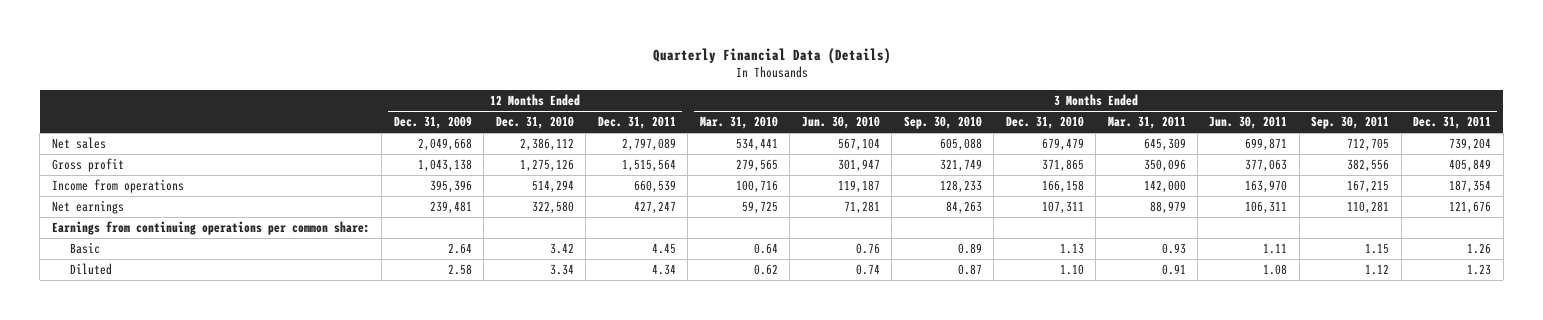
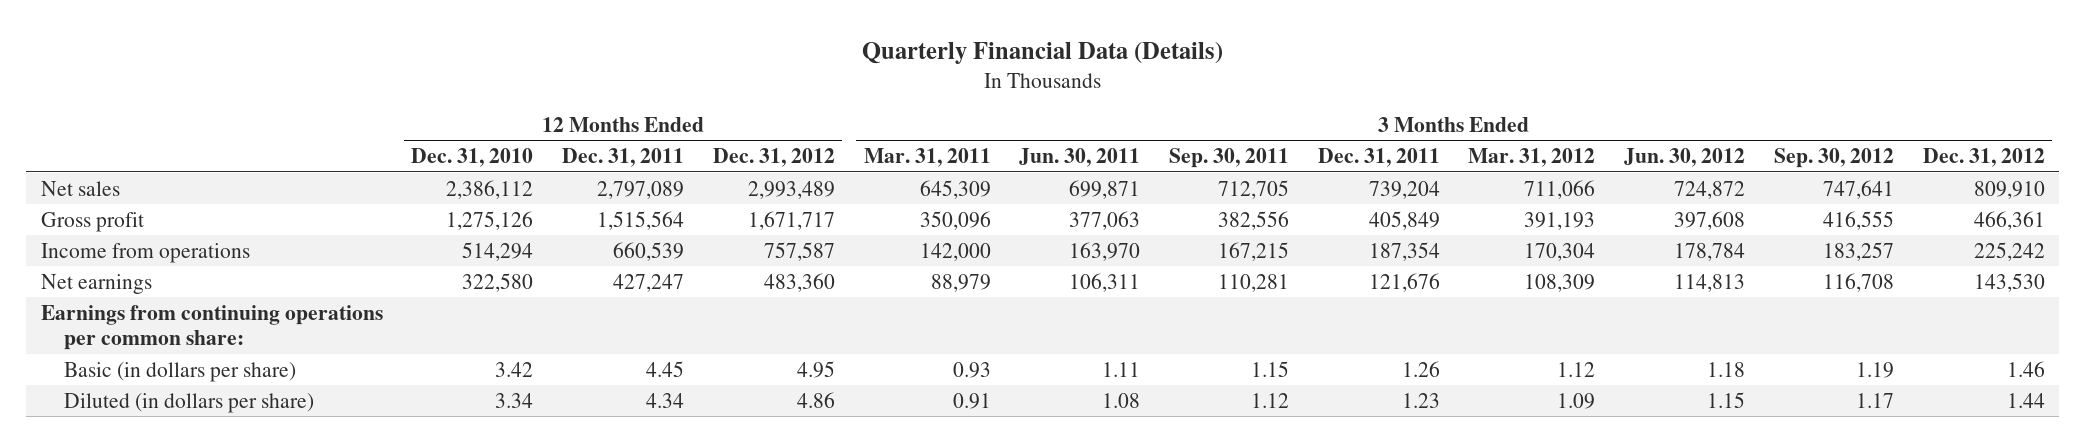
- | 12 Months Ended Dec. 31, 2009 | 12 Months Ended Dec. 31, 2010 | 12 Months Ended Dec. 31, 2011 | 3 Months Ended Mar. 31, 2010 | 3 Months Ended Jun. 30, 2010 | 3 Months Ended Sep. 30, 2010 | 3 Months Ended Dec. 31, 2010 | 3 Months Ended Mar. 31, 2011 | 3 Months Ended Jun. 30, 2011 | 3 Months Ended Sep. 30, 2011 | 3 Months Ended Dec. 31, 2011
+ | 12 Months Ended Dec. 31, 2010 | 12 Months Ended Dec. 31, 2011 | 12 Months Ended Dec. 31, 2012 | 3 Months Ended Mar. 31, 2011 | 3 Months Ended Jun. 30, 2011 | 3 Months Ended Sep. 30, 2011 | 3 Months Ended Dec. 31, 2011 | 3 Months Ended Mar. 31, 2012 | 3 Months Ended Jun. 30, 2012 | 3 Months Ended Sep. 30, 2012 | 3 Months Ended Dec. 31, 2012
- Basic | 2.64 | 3.42 | 4.45 | 0.64 | 0.76 | 0.89 | 1.13 | 0.93 | 1.11 | 1.15 | 1.26
- Diluted | 2.58 | 3.34 | 4.34 | 0.62 | 0.74 | 0.87 | 1.10 | 0.91 | 1.08 | 1.12 | 1.23
+ Basic (in dollars per share) | 3.42 | 4.45 | 4.95 | 0.93 | 1.11 | 1.15 | 1.26 | 1.12 | 1.18 | 1.19 | 1.46
+ Diluted (in dollars per share) | 3.34 | 4.34 | 4.86 | 0.91 | 1.08 | 1.12 | 1.23 | 1.09 | 1.15 | 1.17 | 1.44

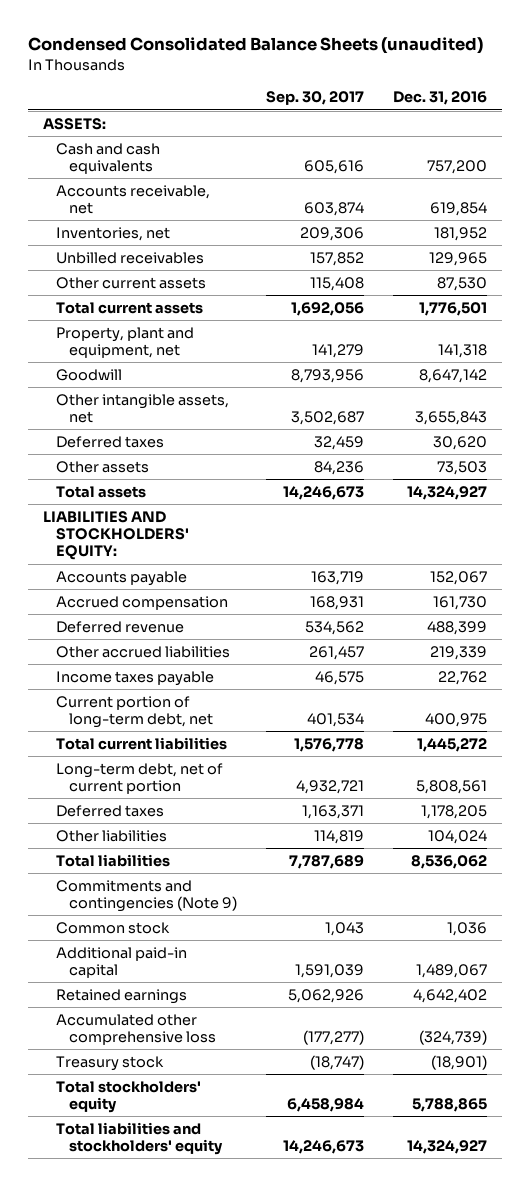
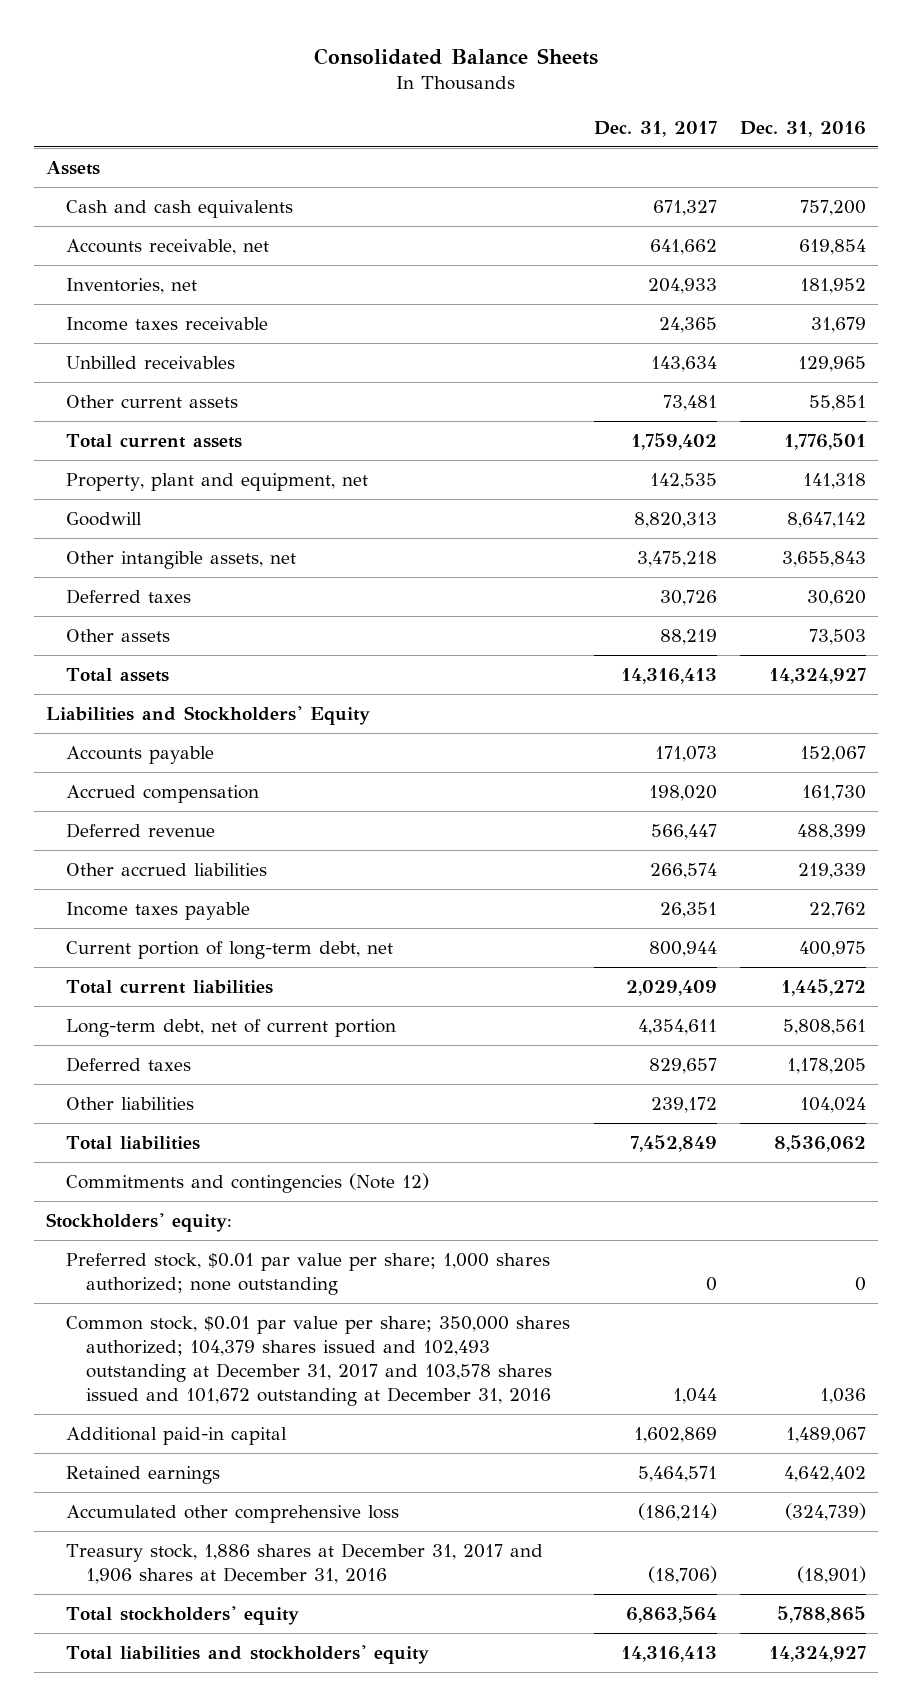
- Condensed Consolidated Balance Sheets (unaudited)
+ Consolidated Balance Sheets
- | Sep. 30, 2017 | Dec. 31, 2016
+ | Dec. 31, 2017 | Dec. 31, 2016
- ASSETS:
+ Assets
+ Income taxes receivable | 24,365 | 31,679
- Other current assets | 115,408 | 87,530
+ Other current assets | 73,481 | 55,851
- LIABILITIES AND STOCKHOLDERS' EQUITY:
+ Liabilities and Stockholders' Equity
- Commitments and contingencies (Note 9)
- Common stock | 1,043 | 1,036
+ Commitments and contingencies (Note 12)
+ Stockholders' equity:
+ Preferred stock, $0.01 par value per share; 1,000 shares authorized; none outstanding | 0 | 0
+ Common stock, $0.01 par value per share; 350,000 shares authorized; 104,379 shares issued and 102,493 outstanding at December 31, 2017 and 103,578 shares issued and 101,672 outstanding at December 31, 2016 | 1,044 | 1,036
- Treasury stock | (18,747) | (18,901)
+ Treasury stock, 1,886 shares at December 31, 2017 and 1,906 shares at December 31, 2016 | (18,706) | (18,901)

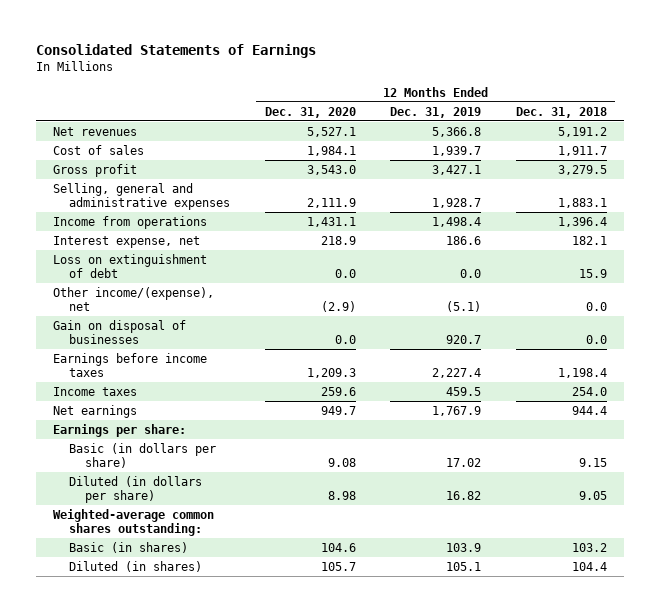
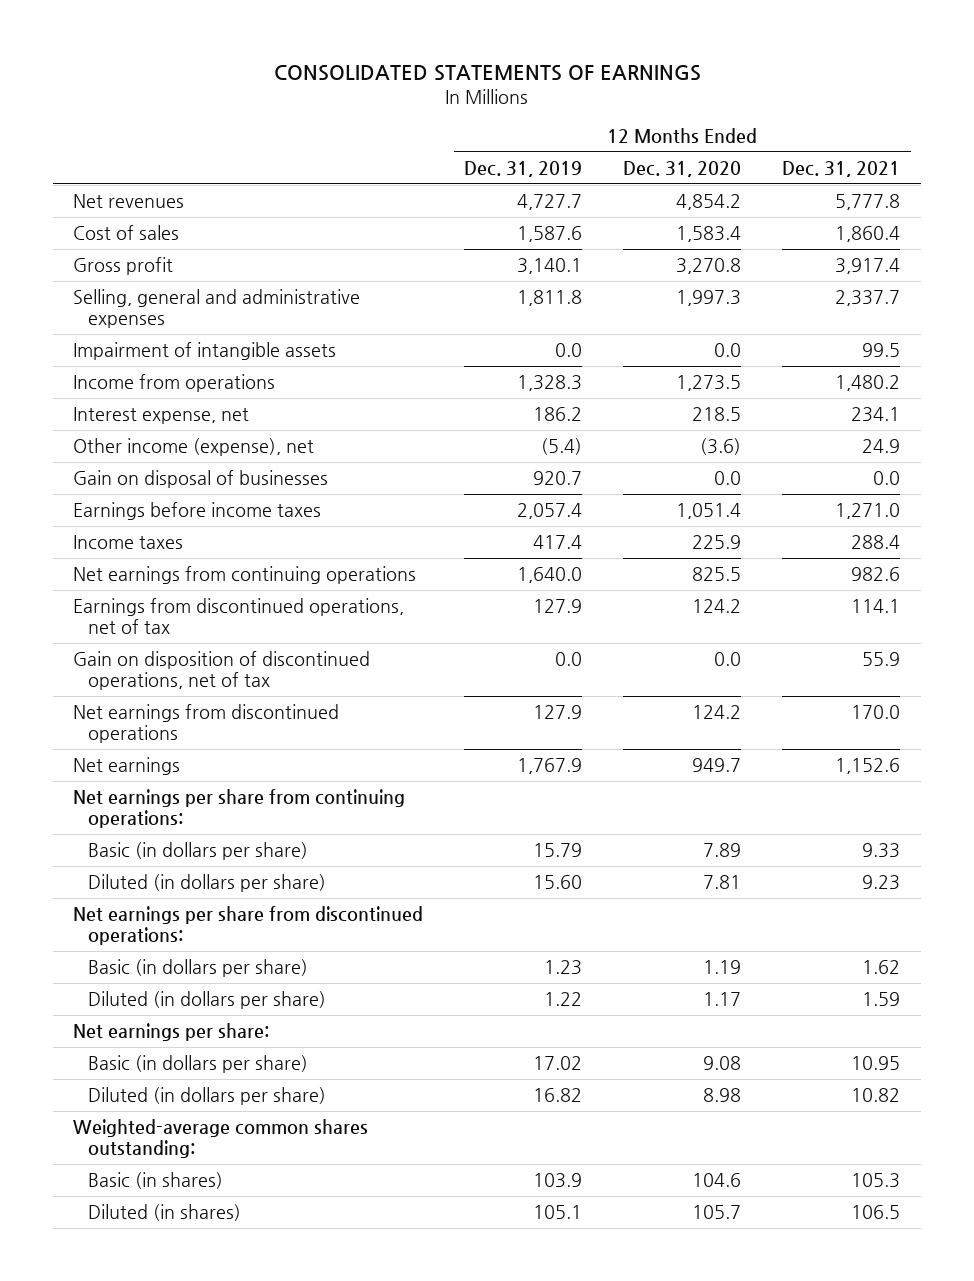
- Consolidated Statements of Earnings
+ CONSOLIDATED STATEMENTS OF EARNINGS
- | 12 Months Ended Dec. 31, 2020 | 12 Months Ended Dec. 31, 2019 | 12 Months Ended Dec. 31, 2018
+ | 12 Months Ended Dec. 31, 2019 | 12 Months Ended Dec. 31, 2020 | 12 Months Ended Dec. 31, 2021
- Net revenues | 5,527.1 | 5,366.8 | 5,191.2
- Cost of sales | 1,984.1 | 1,939.7 | 1,911.7
- Gross profit | 3,543.0 | 3,427.1 | 3,279.5
- Selling, general and administrative expenses | 2,111.9 | 1,928.7 | 1,883.1
- Income from operations | 1,431.1 | 1,498.4 | 1,396.4
- Interest expense, net | 218.9 | 186.6 | 182.1
- Loss on extinguishment of debt | 0.0 | 0.0 | 15.9
- Other income/(expense), net | (2.9) | (5.1) | 0.0
+ Net revenues | 4,727.7 | 4,854.2 | 5,777.8
+ Cost of sales | 1,587.6 | 1,583.4 | 1,860.4
+ Gross profit | 3,140.1 | 3,270.8 | 3,917.4
+ Selling, general and administrative expenses | 1,811.8 | 1,997.3 | 2,337.7
+ Impairment of intangible assets | 0.0 | 0.0 | 99.5
+ Income from operations | 1,328.3 | 1,273.5 | 1,480.2
+ Interest expense, net | 186.2 | 218.5 | 234.1
+ Other income (expense), net | (5.4) | (3.6) | 24.9
- Earnings before income taxes | 1,209.3 | 2,227.4 | 1,198.4
- Income taxes | 259.6 | 459.5 | 254.0
+ Earnings before income taxes | 2,057.4 | 1,051.4 | 1,271.0
+ Income taxes | 417.4 | 225.9 | 288.4
+ Net earnings from continuing operations | 1,640.0 | 825.5 | 982.6
+ Earnings from discontinued operations, net of tax | 127.9 | 124.2 | 114.1
+ Gain on disposition of discontinued operations, net of tax | 0.0 | 0.0 | 55.9
+ Net earnings from discontinued operations | 127.9 | 124.2 | 170.0
- Earnings per share:
+ Net earnings per share from continuing operations:
+ Basic (in dollars per share) | 15.79 | 7.89 | 9.33
+ Diluted (in dollars per share) | 15.60 | 7.81 | 9.23
+ Net earnings per share from discontinued operations:
+ Basic (in dollars per share) | 1.23 | 1.19 | 1.62
+ Diluted (in dollars per share) | 1.22 | 1.17 | 1.59
+ Net earnings per share:

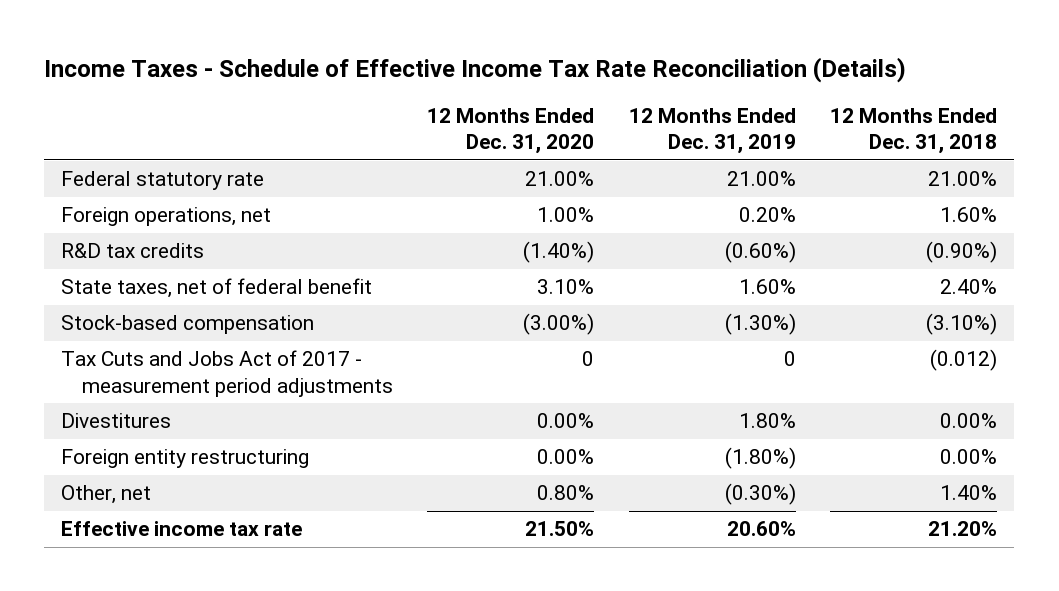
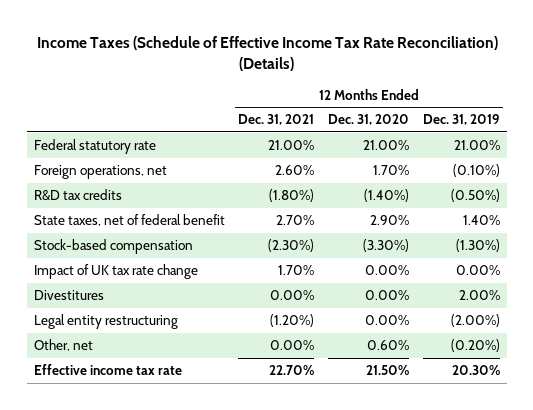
- Income Taxes - Schedule of Effective Income Tax Rate Reconciliation (Details)
+ Income Taxes (Schedule of Effective Income Tax Rate Reconciliation) (Details)
- | 12 Months Ended Dec. 31, 2020 | 12 Months Ended Dec. 31, 2019 | 12 Months Ended Dec. 31, 2018
+ | 12 Months Ended Dec. 31, 2021 | 12 Months Ended Dec. 31, 2020 | 12 Months Ended Dec. 31, 2019
- Foreign operations, net | 1.00% | 0.20% | 1.60%
- R&D tax credits | (1.40%) | (0.60%) | (0.90%)
- State taxes, net of federal benefit | 3.10% | 1.60% | 2.40%
- Stock-based compensation | (3.00%) | (1.30%) | (3.10%)
- Tax Cuts and Jobs Act of 2017 - measurement period adjustments | 0 | 0 | (0.012)
- Divestitures | 0.00% | 1.80% | 0.00%
- Foreign entity restructuring | 0.00% | (1.80%) | 0.00%
- Other, net | 0.80% | (0.30%) | 1.40%
- Effective income tax rate | 21.50% | 20.60% | 21.20%
+ Foreign operations, net | 2.60% | 1.70% | (0.10%)
+ R&D tax credits | (1.80%) | (1.40%) | (0.50%)
+ State taxes, net of federal benefit | 2.70% | 2.90% | 1.40%
+ Stock-based compensation | (2.30%) | (3.30%) | (1.30%)
+ Impact of UK tax rate change | 1.70% | 0.00% | 0.00%
+ Divestitures | 0.00% | 0.00% | 2.00%
+ Legal entity restructuring | (1.20%) | 0.00% | (2.00%)
+ Other, net | 0.00% | 0.60% | (0.20%)
+ Effective income tax rate | 22.70% | 21.50% | 20.30%

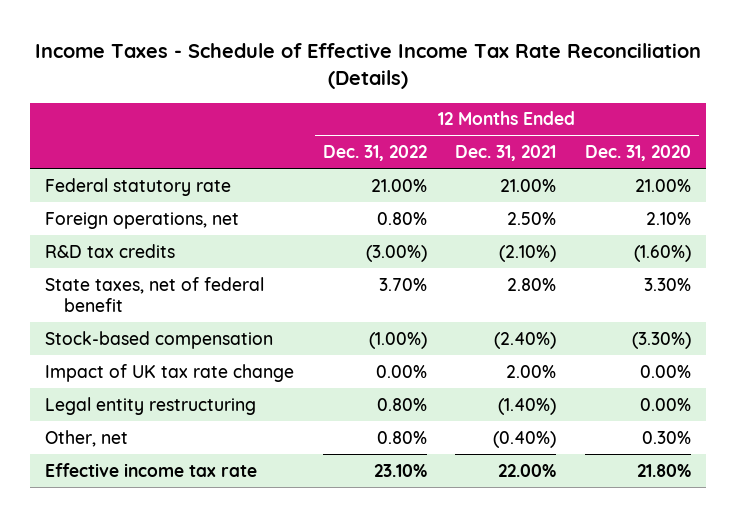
- Income Taxes (Schedule of Effective Income Tax Rate Reconciliation) (Details)
+ Income Taxes - Schedule of Effective Income Tax Rate Reconciliation (Details)
- | 12 Months Ended Dec. 31, 2021 | 12 Months Ended Dec. 31, 2020 | 12 Months Ended Dec. 31, 2019
+ | 12 Months Ended Dec. 31, 2022 | 12 Months Ended Dec. 31, 2021 | 12 Months Ended Dec. 31, 2020
- Foreign operations, net | 2.60% | 1.70% | (0.10%)
- R&D tax credits | (1.80%) | (1.40%) | (0.50%)
- State taxes, net of federal benefit | 2.70% | 2.90% | 1.40%
- Stock-based compensation | (2.30%) | (3.30%) | (1.30%)
- Impact of UK tax rate change | 1.70% | 0.00% | 0.00%
- Divestitures | 0.00% | 0.00% | 2.00%
- Legal entity restructuring | (1.20%) | 0.00% | (2.00%)
- Other, net | 0.00% | 0.60% | (0.20%)
- Effective income tax rate | 22.70% | 21.50% | 20.30%
+ Foreign operations, net | 0.80% | 2.50% | 2.10%
+ R&D tax credits | (3.00%) | (2.10%) | (1.60%)
+ State taxes, net of federal benefit | 3.70% | 2.80% | 3.30%
+ Stock-based compensation | (1.00%) | (2.40%) | (3.30%)
+ Impact of UK tax rate change | 0.00% | 2.00% | 0.00%
+ Legal entity restructuring | 0.80% | (1.40%) | 0.00%
+ Other, net | 0.80% | (0.40%) | 0.30%
+ Effective income tax rate | 23.10% | 22.00% | 21.80%

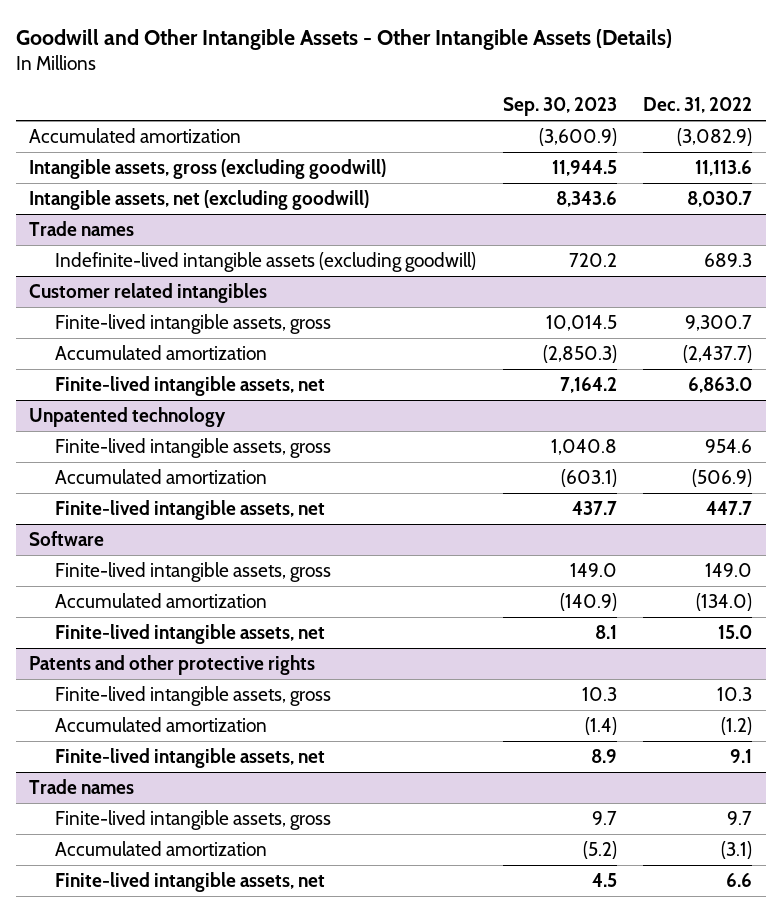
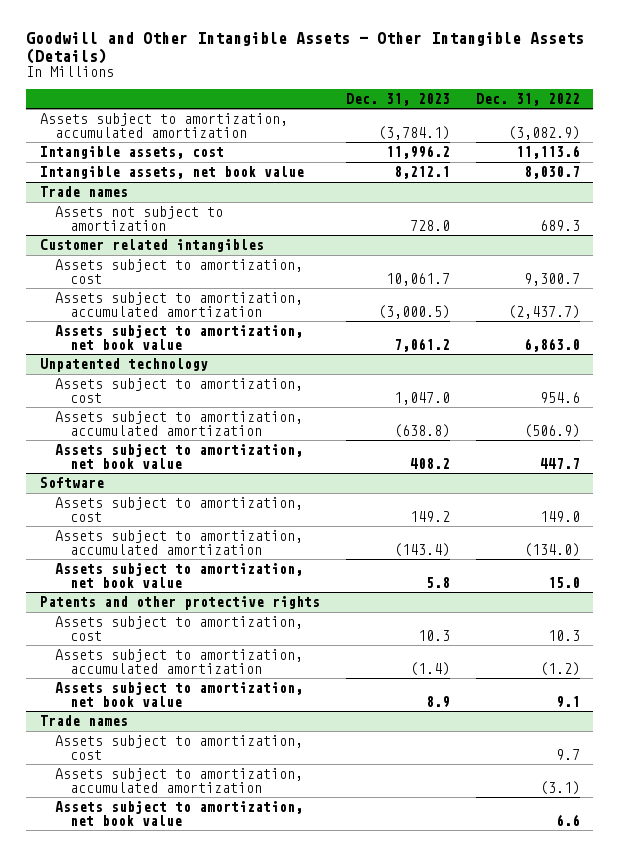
- | Sep. 30, 2023 | Dec. 31, 2022
+ | Dec. 31, 2023 | Dec. 31, 2022
- Accumulated amortization | (3,600.9) | (3,082.9)
- Intangible assets, gross (excluding goodwill) | 11,944.5 | 11,113.6
- Intangible assets, net (excluding goodwill) | 8,343.6 | 8,030.7
+ Assets subject to amortization, accumulated amortization | (3,784.1) | (3,082.9)
+ Intangible assets, cost | 11,996.2 | 11,113.6
+ Intangible assets, net book value | 8,212.1 | 8,030.7
@ Trade names
- Indefinite-lived intangible assets (excluding goodwill) | 720.2 | 689.3
+ Assets not subject to amortization | 728.0 | 689.3
@ Customer related intangibles
- Finite-lived intangible assets, gross | 10,014.5 | 9,300.7
- Accumulated amortization | (2,850.3) | (2,437.7)
- Finite-lived intangible assets, net | 7,164.2 | 6,863.0
+ Assets subject to amortization, cost | 10,061.7 | 9,300.7
+ Assets subject to amortization, accumulated amortization | (3,000.5) | (2,437.7)
+ Assets subject to amortization, net book value | 7,061.2 | 6,863.0
@ Unpatented technology
- Finite-lived intangible assets, gross | 1,040.8 | 954.6
- Accumulated amortization | (603.1) | (506.9)
- Finite-lived intangible assets, net | 437.7 | 447.7
+ Assets subject to amortization, cost | 1,047.0 | 954.6
+ Assets subject to amortization, accumulated amortization | (638.8) | (506.9)
+ Assets subject to amortization, net book value | 408.2 | 447.7
@ Software
- Finite-lived intangible assets, gross | 149.0 | 149.0
- Accumulated amortization | (140.9) | (134.0)
- Finite-lived intangible assets, net | 8.1 | 15.0
+ Assets subject to amortization, cost | 149.2 | 149.0
+ Assets subject to amortization, accumulated amortization | (143.4) | (134.0)
+ Assets subject to amortization, net book value | 5.8 | 15.0
@ Patents and other protective rights
- Finite-lived intangible assets, gross | 10.3 | 10.3
- Accumulated amortization | (1.4) | (1.2)
- Finite-lived intangible assets, net | 8.9 | 9.1
+ Assets subject to amortization, cost | 10.3 | 10.3
+ Assets subject to amortization, accumulated amortization | (1.4) | (1.2)
+ Assets subject to amortization, net book value | 8.9 | 9.1
@ Trade names
- Finite-lived intangible assets, gross | 9.7 | 9.7
- Accumulated amortization | (5.2) | (3.1)
- Finite-lived intangible assets, net | 4.5 | 6.6
+ Assets subject to amortization, cost | | 9.7
+ Assets subject to amortization, accumulated amortization | | (3.1)
+ Assets subject to amortization, net book value | | 6.6

